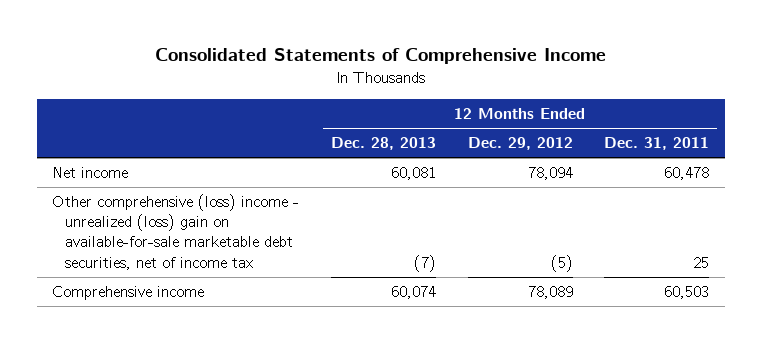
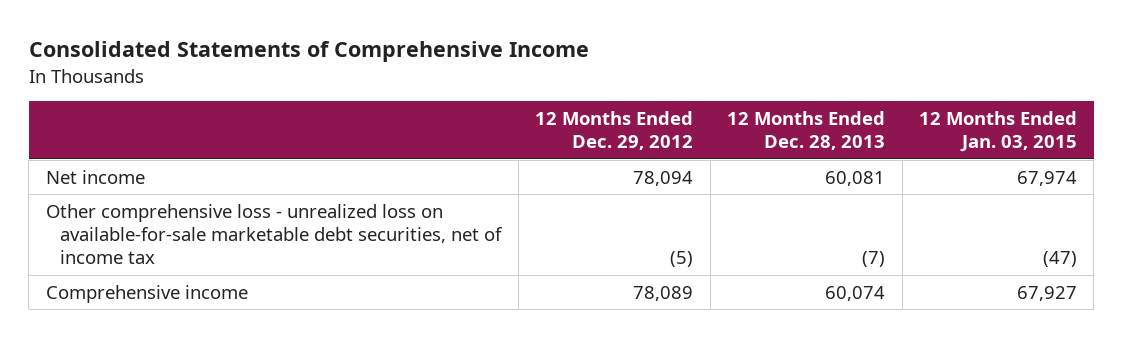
- | 12 Months Ended Dec. 28, 2013 | 12 Months Ended Dec. 29, 2012 | 12 Months Ended Dec. 31, 2011
+ | 12 Months Ended Dec. 29, 2012 | 12 Months Ended Dec. 28, 2013 | 12 Months Ended Jan. 03, 2015
- Other comprehensive (loss) income - unrealized (loss) gain on available-for-sale marketable debt securities, net of income tax | (7) | (5) | 25
+ Other comprehensive loss - unrealized loss on available-for-sale marketable debt securities, net of income tax | (5) | (7) | (47)

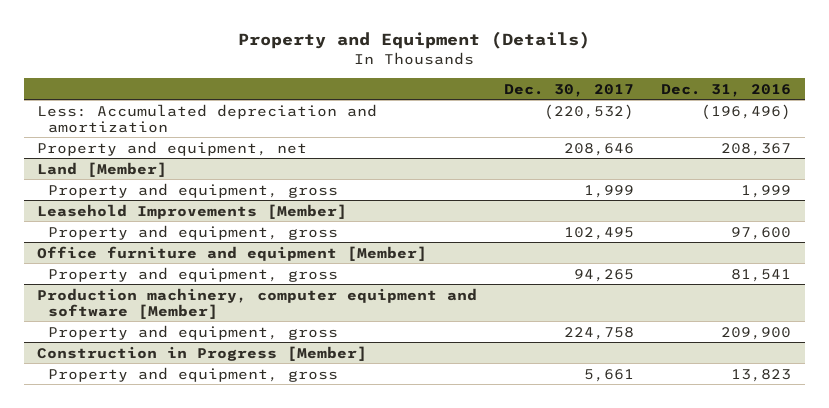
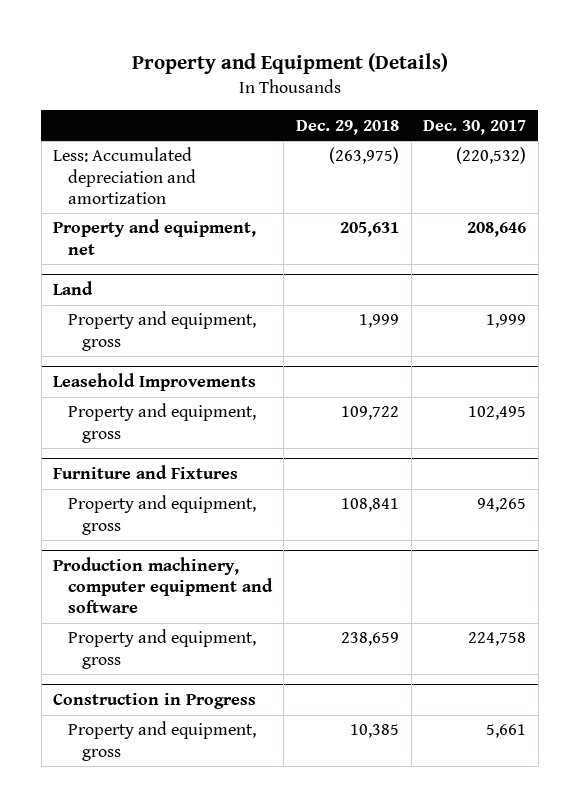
- | Dec. 30, 2017 | Dec. 31, 2016
+ | Dec. 29, 2018 | Dec. 30, 2017
- Land [Member]
+ Land
- Leasehold Improvements [Member]
+ Leasehold Improvements
- Office furniture and equipment [Member]
+ Furniture and Fixtures
- Production machinery, computer equipment and software [Member]
+ Production machinery, computer equipment and software
- Construction in Progress [Member]
+ Construction in Progress

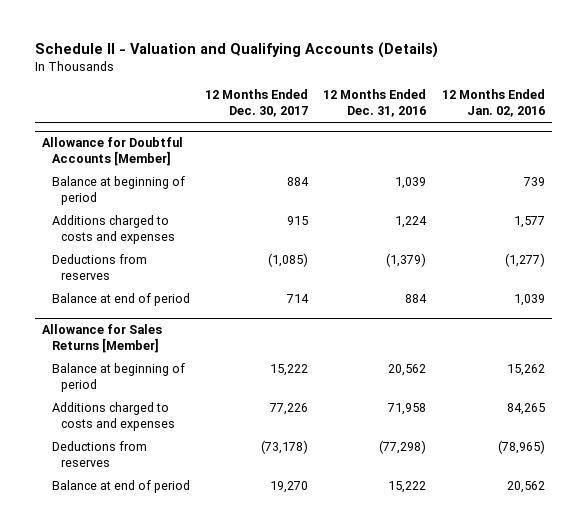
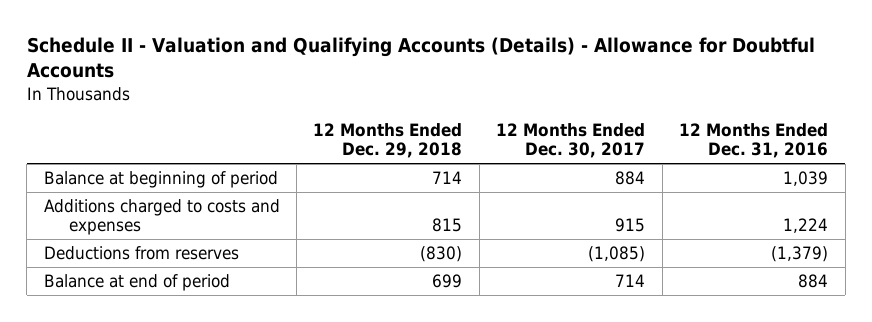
- Schedule II - Valuation and Qualifying Accounts (Details)
+ Schedule II - Valuation and Qualifying Accounts (Details) - Allowance for Doubtful Accounts
- | 12 Months Ended Dec. 30, 2017 | 12 Months Ended Dec. 31, 2016 | 12 Months Ended Jan. 02, 2016
+ | 12 Months Ended Dec. 29, 2018 | 12 Months Ended Dec. 30, 2017 | 12 Months Ended Dec. 31, 2016
- Allowance for Doubtful Accounts [Member]
- Allowance for Sales Returns [Member]
- Balance at beginning of period | 15,222 | 20,562 | 15,262
- Additions charged to costs and expenses | 77,226 | 71,958 | 84,265
- Deductions from reserves | (73,178) | (77,298) | (78,965)
- Balance at end of period | 19,270 | 15,222 | 20,562

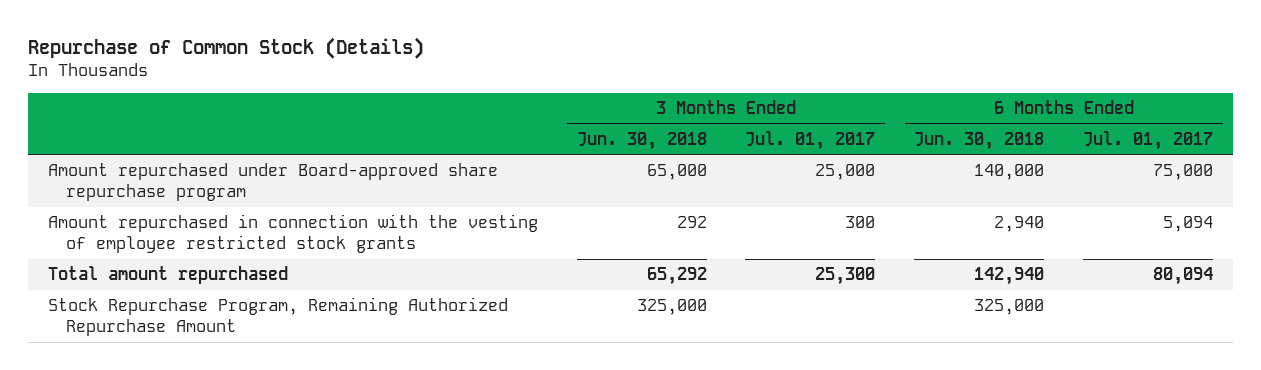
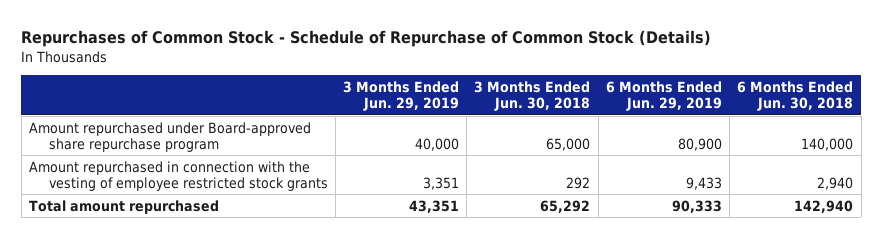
- Repurchase of Common Stock (Details)
+ Repurchases of Common Stock - Schedule of Repurchase of Common Stock (Details)
- | 3 Months Ended Jun. 30, 2018 | 3 Months Ended Jul. 01, 2017 | 6 Months Ended Jun. 30, 2018 | 6 Months Ended Jul. 01, 2017
+ | 3 Months Ended Jun. 29, 2019 | 3 Months Ended Jun. 30, 2018 | 6 Months Ended Jun. 29, 2019 | 6 Months Ended Jun. 30, 2018
- Stock Repurchase Program, Remaining Authorized Repurchase Amount | 325,000 | | 325,000 |

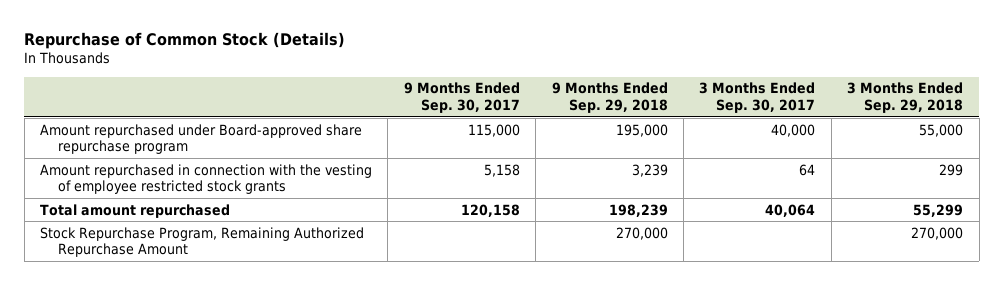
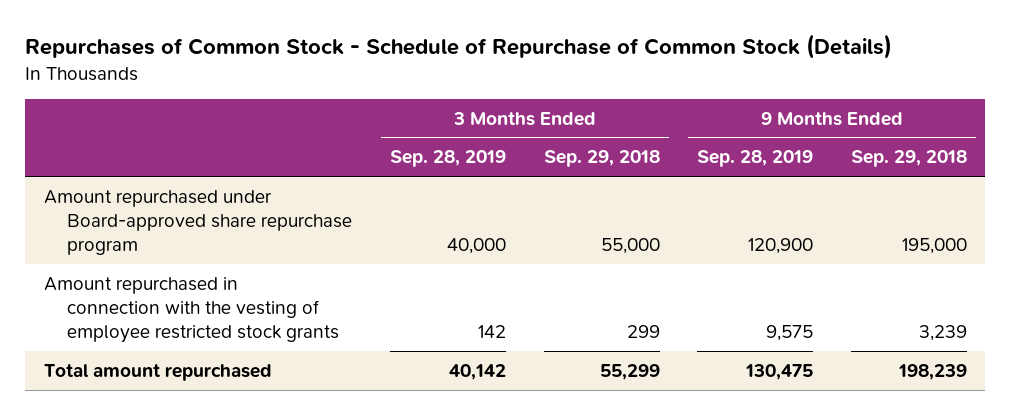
- Repurchase of Common Stock (Details)
+ Repurchases of Common Stock - Schedule of Repurchase of Common Stock (Details)
- | 9 Months Ended Sep. 30, 2017 | 9 Months Ended Sep. 29, 2018 | 3 Months Ended Sep. 30, 2017 | 3 Months Ended Sep. 29, 2018
+ | 3 Months Ended Sep. 28, 2019 | 3 Months Ended Sep. 29, 2018 | 9 Months Ended Sep. 28, 2019 | 9 Months Ended Sep. 29, 2018
- Stock Repurchase Program, Remaining Authorized Repurchase Amount | | 270,000 | | 270,000

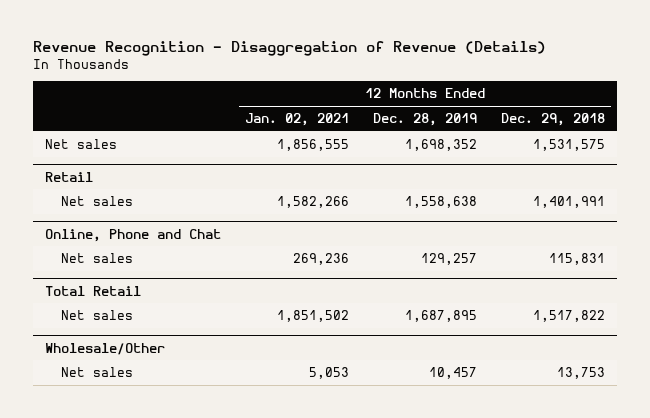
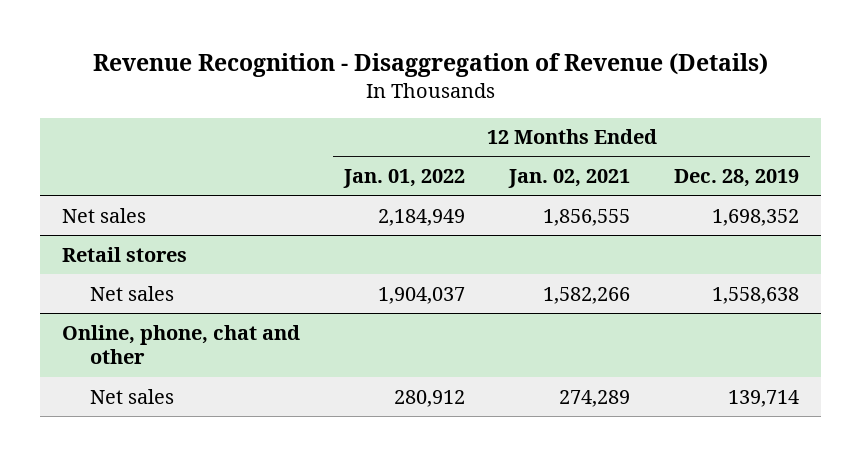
- | 12 Months Ended Jan. 02, 2021 | 12 Months Ended Dec. 28, 2019 | 12 Months Ended Dec. 29, 2018
+ | 12 Months Ended Jan. 01, 2022 | 12 Months Ended Jan. 02, 2021 | 12 Months Ended Dec. 28, 2019
- Retail
+ Retail stores
- Online, Phone and Chat
- Net sales | 269,236 | 129,257 | 115,831
- Total Retail
- Net sales | 1,851,502 | 1,687,895 | 1,517,822
- Wholesale/Other
- Net sales | 5,053 | 10,457 | 13,753
+ Online, phone, chat and other
+ Net sales | 280,912 | 274,289 | 139,714

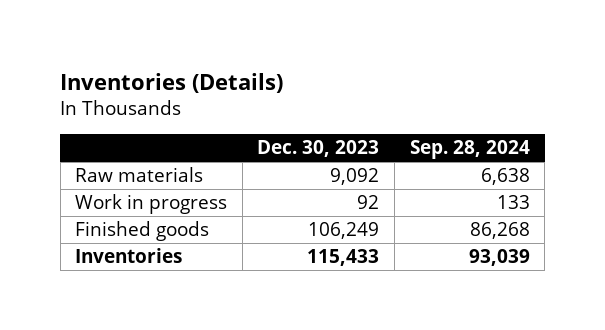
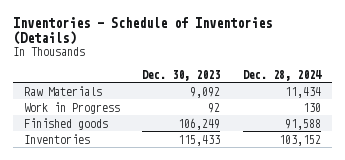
- Inventories (Details)
+ Inventories - Schedule of Inventories (Details)
- | Dec. 30, 2023 | Sep. 28, 2024
+ | Dec. 30, 2023 | Dec. 28, 2024
- Raw materials | 9,092 | 6,638
- Work in progress | 92 | 133
+ Raw Materials | 9,092 | 11,434
+ Work in Progress | 92 | 130

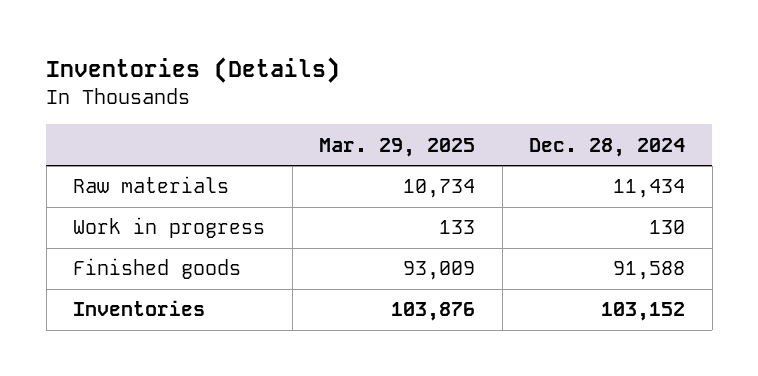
- Inventories - Schedule of Inventories (Details)
+ Inventories (Details)
- | Dec. 30, 2023 | Dec. 28, 2024
+ | Mar. 29, 2025 | Dec. 28, 2024
- Raw Materials | 9,092 | 11,434
- Work in Progress | 92 | 130
+ Raw materials | 10,734 | 11,434
+ Work in progress | 133 | 130

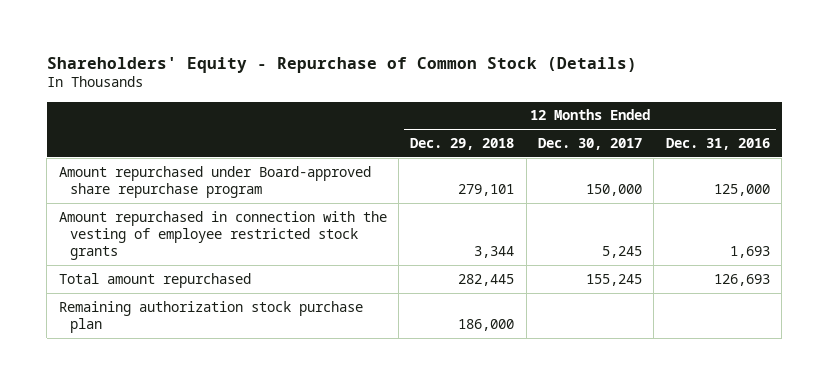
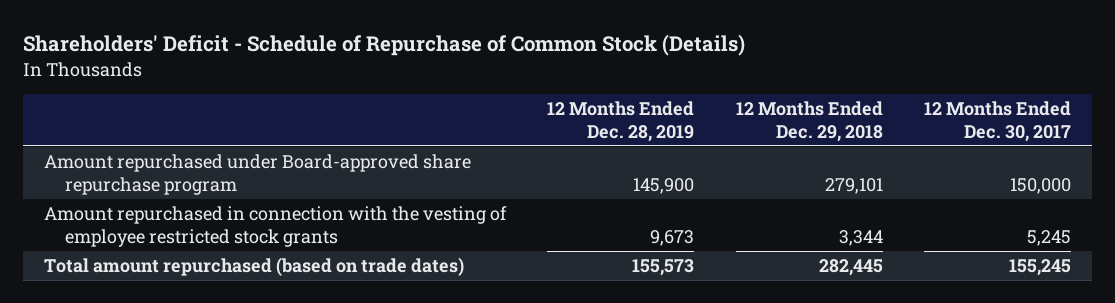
- Shareholders' Equity - Repurchase of Common Stock (Details)
+ Shareholders' Deficit - Schedule of Repurchase of Common Stock (Details)
- | 12 Months Ended Dec. 29, 2018 | 12 Months Ended Dec. 30, 2017 | 12 Months Ended Dec. 31, 2016
+ | 12 Months Ended Dec. 28, 2019 | 12 Months Ended Dec. 29, 2018 | 12 Months Ended Dec. 30, 2017
- Total amount repurchased | 282,445 | 155,245 | 126,693
- Remaining authorization stock purchase plan | 186,000 | |
+ Total amount repurchased (based on trade dates) | 155,573 | 282,445 | 155,245

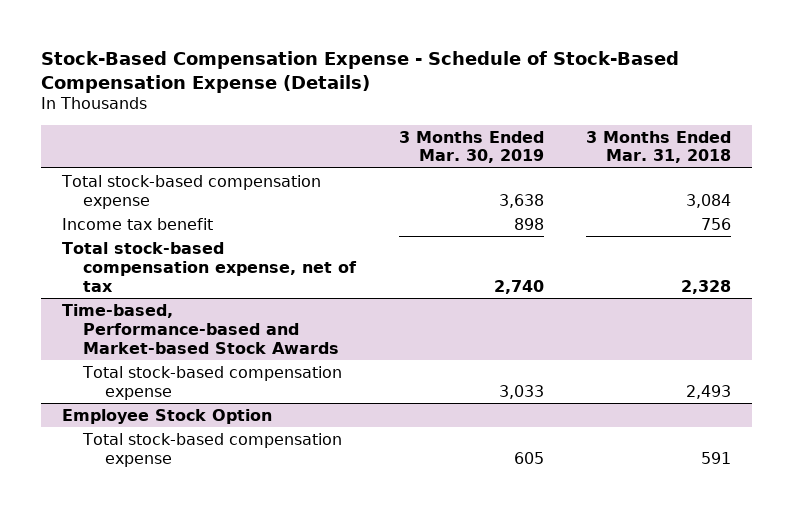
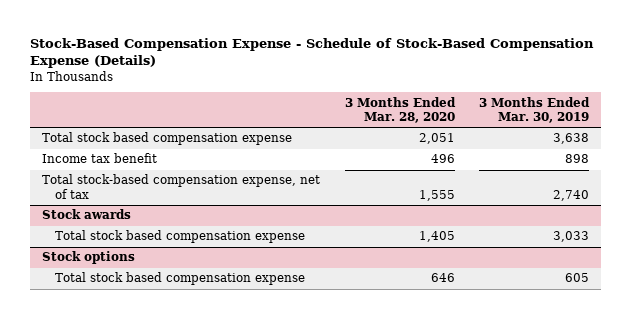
- | 3 Months Ended Mar. 30, 2019 | 3 Months Ended Mar. 31, 2018
+ | 3 Months Ended Mar. 28, 2020 | 3 Months Ended Mar. 30, 2019
- Total stock-based compensation expense | 3,638 | 3,084
+ Total stock based compensation expense | 2,051 | 3,638
- Time-based, Performance-based and Market-based Stock Awards
- Total stock-based compensation expense | 3,033 | 2,493
- Employee Stock Option
- Total stock-based compensation expense | 605 | 591
+ Stock awards
+ Total stock based compensation expense | 1,405 | 3,033
+ Stock options
+ Total stock based compensation expense | 646 | 605

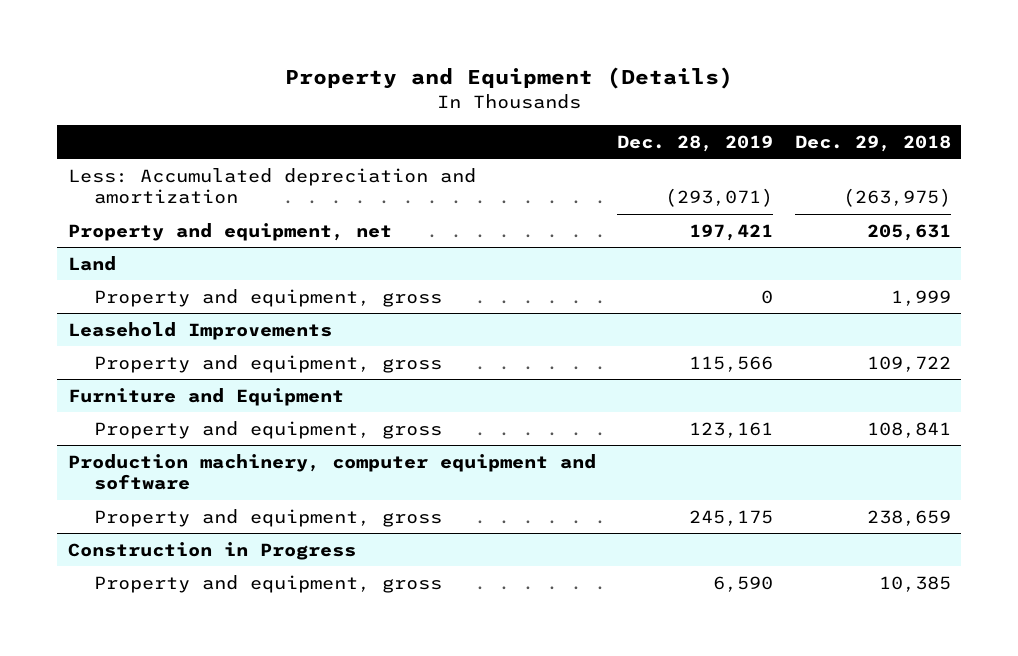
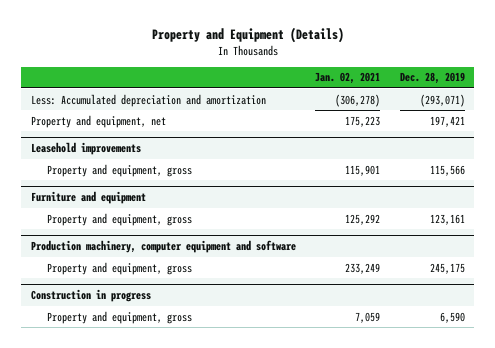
- | Dec. 28, 2019 | Dec. 29, 2018
+ | Jan. 02, 2021 | Dec. 28, 2019
- Land
- Property and equipment, gross | 0 | 1,999
- Leasehold Improvements
+ Leasehold improvements
- Furniture and Equipment
+ Furniture and equipment
- Construction in Progress
+ Construction in progress

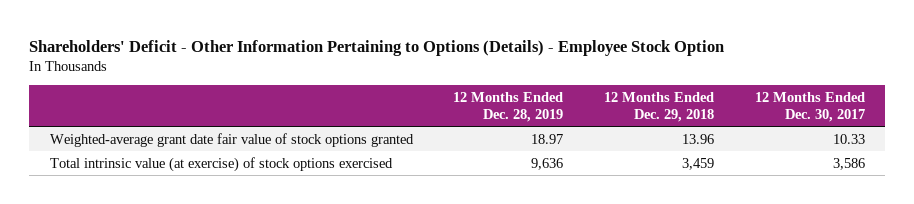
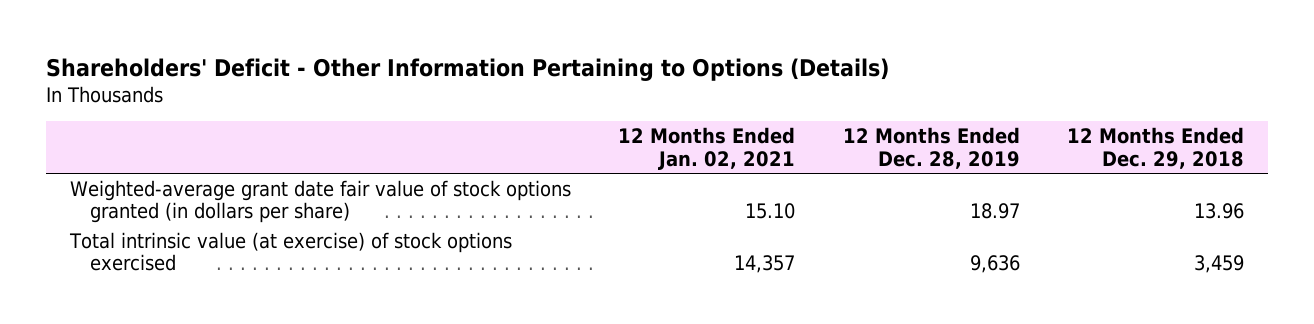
- Shareholders' Deficit - Other Information Pertaining to Options (Details) - Employee Stock Option
+ Shareholders' Deficit - Other Information Pertaining to Options (Details)
- | 12 Months Ended Dec. 28, 2019 | 12 Months Ended Dec. 29, 2018 | 12 Months Ended Dec. 30, 2017
+ | 12 Months Ended Jan. 02, 2021 | 12 Months Ended Dec. 28, 2019 | 12 Months Ended Dec. 29, 2018
- Weighted-average grant date fair value of stock options granted | 18.97 | 13.96 | 10.33
+ Weighted-average grant date fair value of stock options granted (in dollars per share) | 15.10 | 18.97 | 13.96

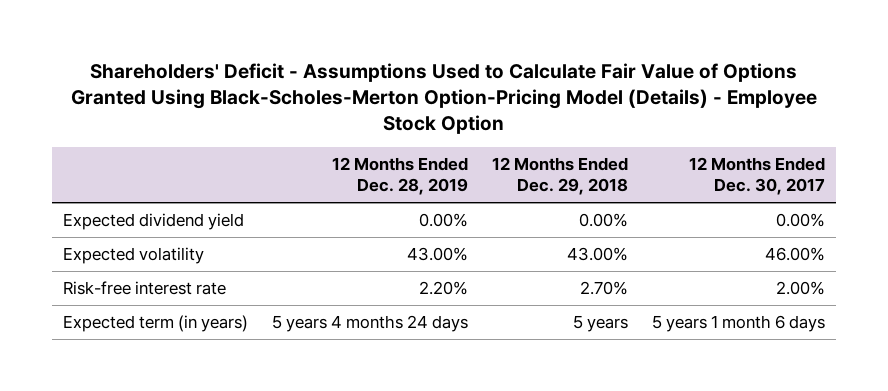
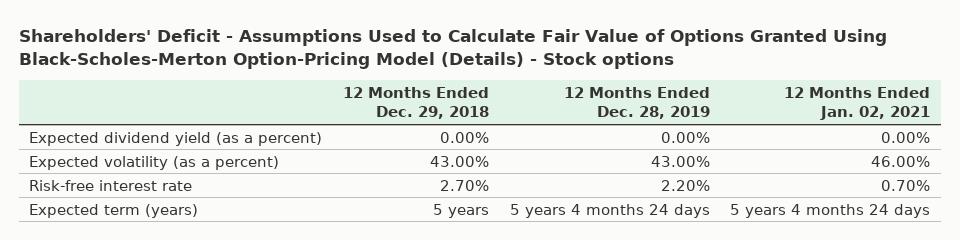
- Shareholders' Deficit - Assumptions Used to Calculate Fair Value of Options Granted Using Black-Scholes-Merton Option-Pricing Model (Details) - Employee Stock Option
+ Shareholders' Deficit - Assumptions Used to Calculate Fair Value of Options Granted Using Black-Scholes-Merton Option-Pricing Model (Details) - Stock options
- | 12 Months Ended Dec. 28, 2019 | 12 Months Ended Dec. 29, 2018 | 12 Months Ended Dec. 30, 2017
+ | 12 Months Ended Dec. 29, 2018 | 12 Months Ended Dec. 28, 2019 | 12 Months Ended Jan. 02, 2021
- Expected dividend yield | 0.00% | 0.00% | 0.00%
- Expected volatility | 43.00% | 43.00% | 46.00%
+ Expected dividend yield (as a percent) | 0.00% | 0.00% | 0.00%
+ Expected volatility (as a percent) | 43.00% | 43.00% | 46.00%
- Expected term (in years) | 5 years 4 months 24 days | 5 years | 5 years 1 month 6 days
+ Expected term (years) | 5 years | 5 years 4 months 24 days | 5 years 4 months 24 days

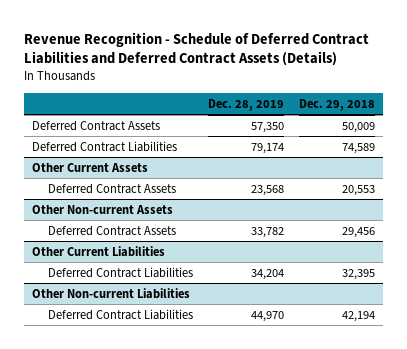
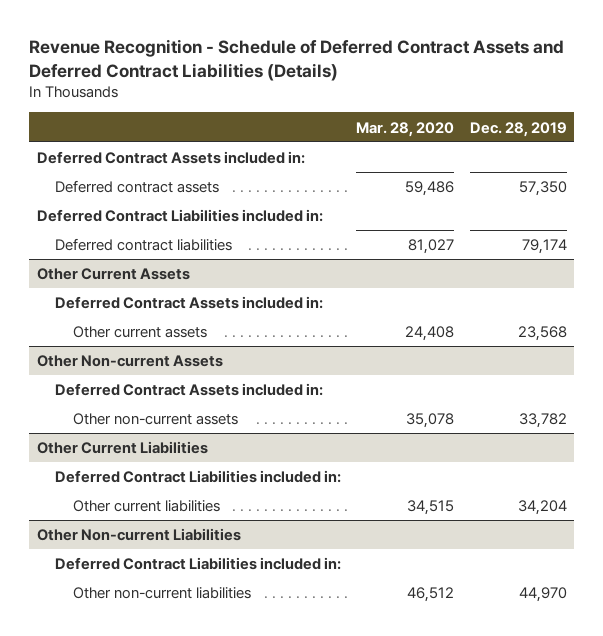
- Revenue Recognition - Schedule of Deferred Contract Liabilities and Deferred Contract Assets (Details)
+ Revenue Recognition - Schedule of Deferred Contract Assets and Deferred Contract Liabilities (Details)
- | Dec. 28, 2019 | Dec. 29, 2018
+ | Mar. 28, 2020 | Dec. 28, 2019
- Deferred Contract Assets | 57,350 | 50,009
- Deferred Contract Liabilities | 79,174 | 74,589
+ Deferred Contract Assets included in:
+ Deferred contract assets | 59,486 | 57,350
+ Deferred Contract Liabilities included in:
+ Deferred contract liabilities | 81,027 | 79,174
@ Other Current Assets
- Deferred Contract Assets | 23,568 | 20,553
+ Deferred Contract Assets included in:
+ Other current assets | 24,408 | 23,568
@ Other Non-current Assets
- Deferred Contract Assets | 33,782 | 29,456
+ Deferred Contract Assets included in:
+ Other non-current assets | 35,078 | 33,782
@ Other Current Liabilities
- Deferred Contract Liabilities | 34,204 | 32,395
+ Deferred Contract Liabilities included in:
+ Other current liabilities | 34,515 | 34,204
@ Other Non-current Liabilities
- Deferred Contract Liabilities | 44,970 | 42,194
+ Deferred Contract Liabilities included in:
+ Other non-current liabilities | 46,512 | 44,970

